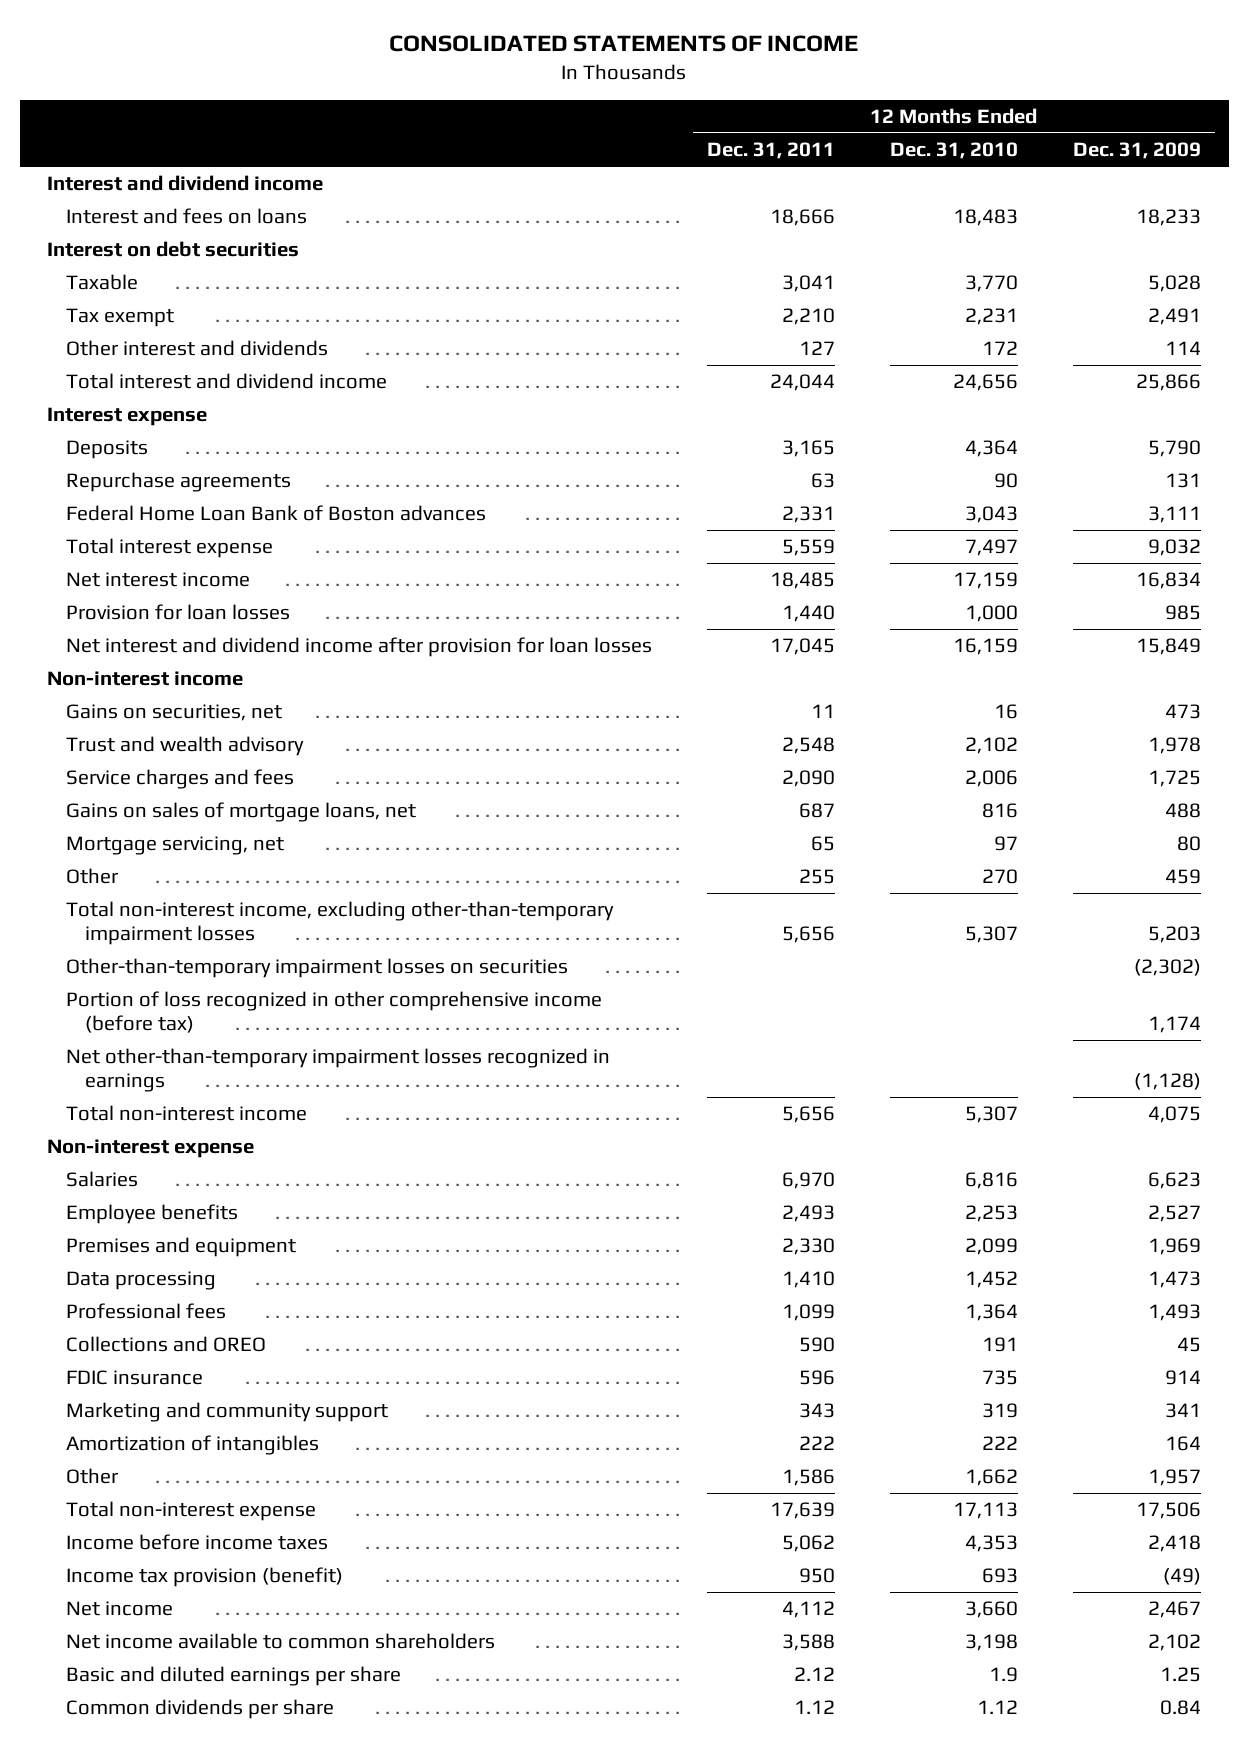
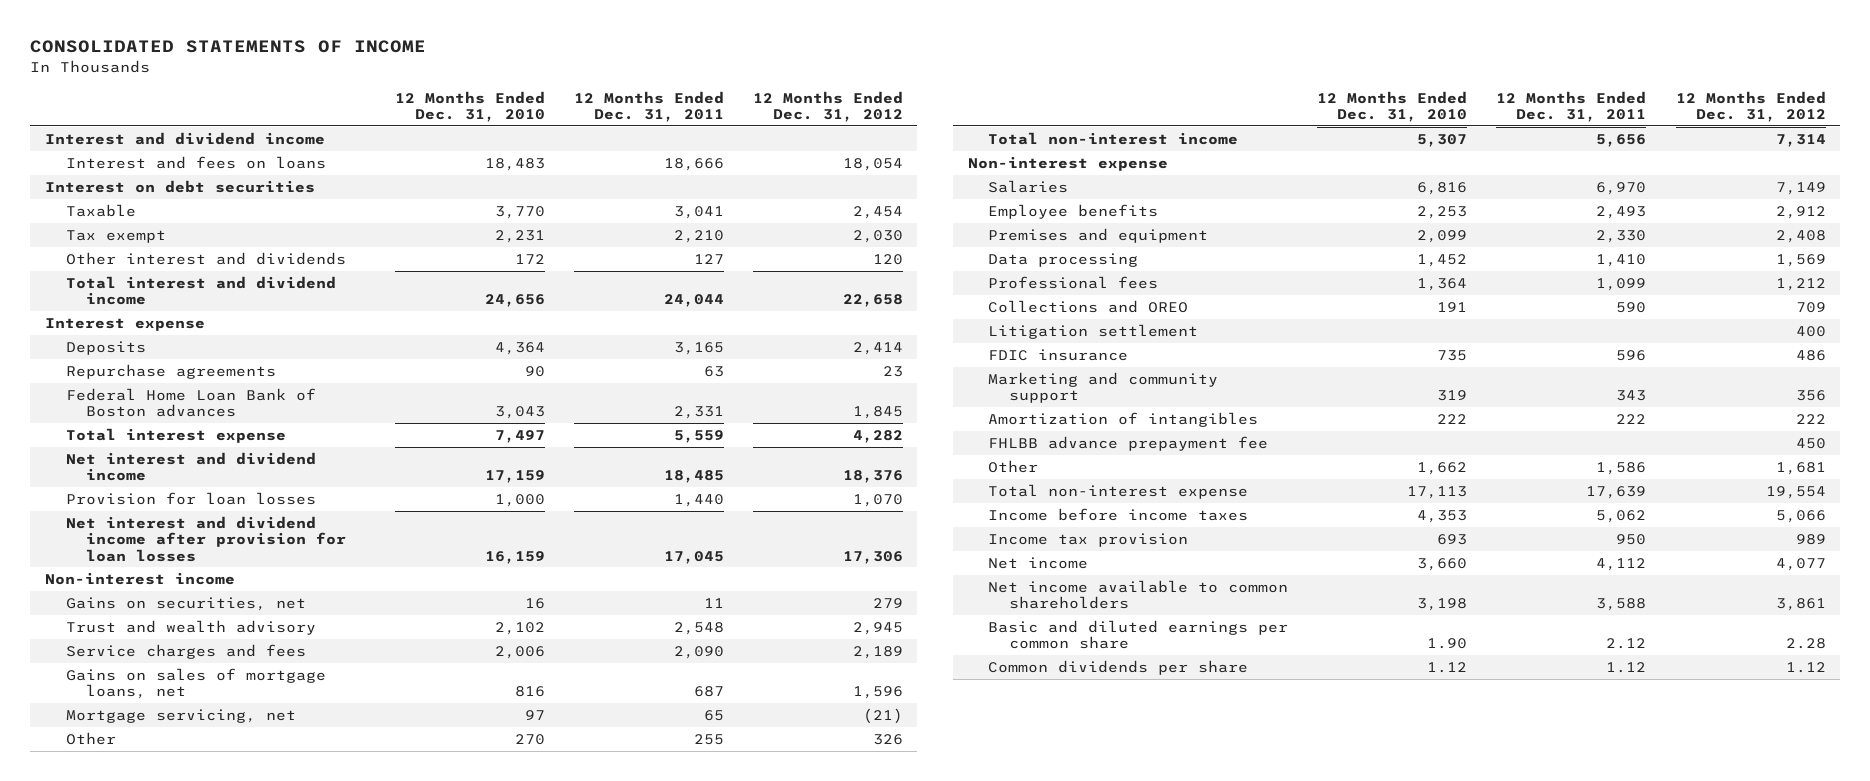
- | 12 Months Ended Dec. 31, 2011 | 12 Months Ended Dec. 31, 2010 | 12 Months Ended Dec. 31, 2009
+ | 12 Months Ended Dec. 31, 2010 | 12 Months Ended Dec. 31, 2011 | 12 Months Ended Dec. 31, 2012
- Net interest income | 18,485 | 17,159 | 16,834
+ Net interest and dividend income | 17,159 | 18,485 | 18,376
- Total non-interest income, excluding other-than-temporary impairment losses | 5,656 | 5,307 | 5,203
- Other-than-temporary impairment losses on securities | | | (2,302)
- Portion of loss recognized in other comprehensive income (before tax) | | | 1,174
- Net other-than-temporary impairment losses recognized in earnings | | | (1,128)
+ Litigation settlement | | | 400
+ FHLBB advance prepayment fee | | | 450
- Income tax provision (benefit) | 950 | 693 | (49)
+ Income tax provision | 693 | 950 | 989
- Basic and diluted earnings per share | 2.12 | 1.9 | 1.25
+ Basic and diluted earnings per common share | 1.90 | 2.12 | 2.28

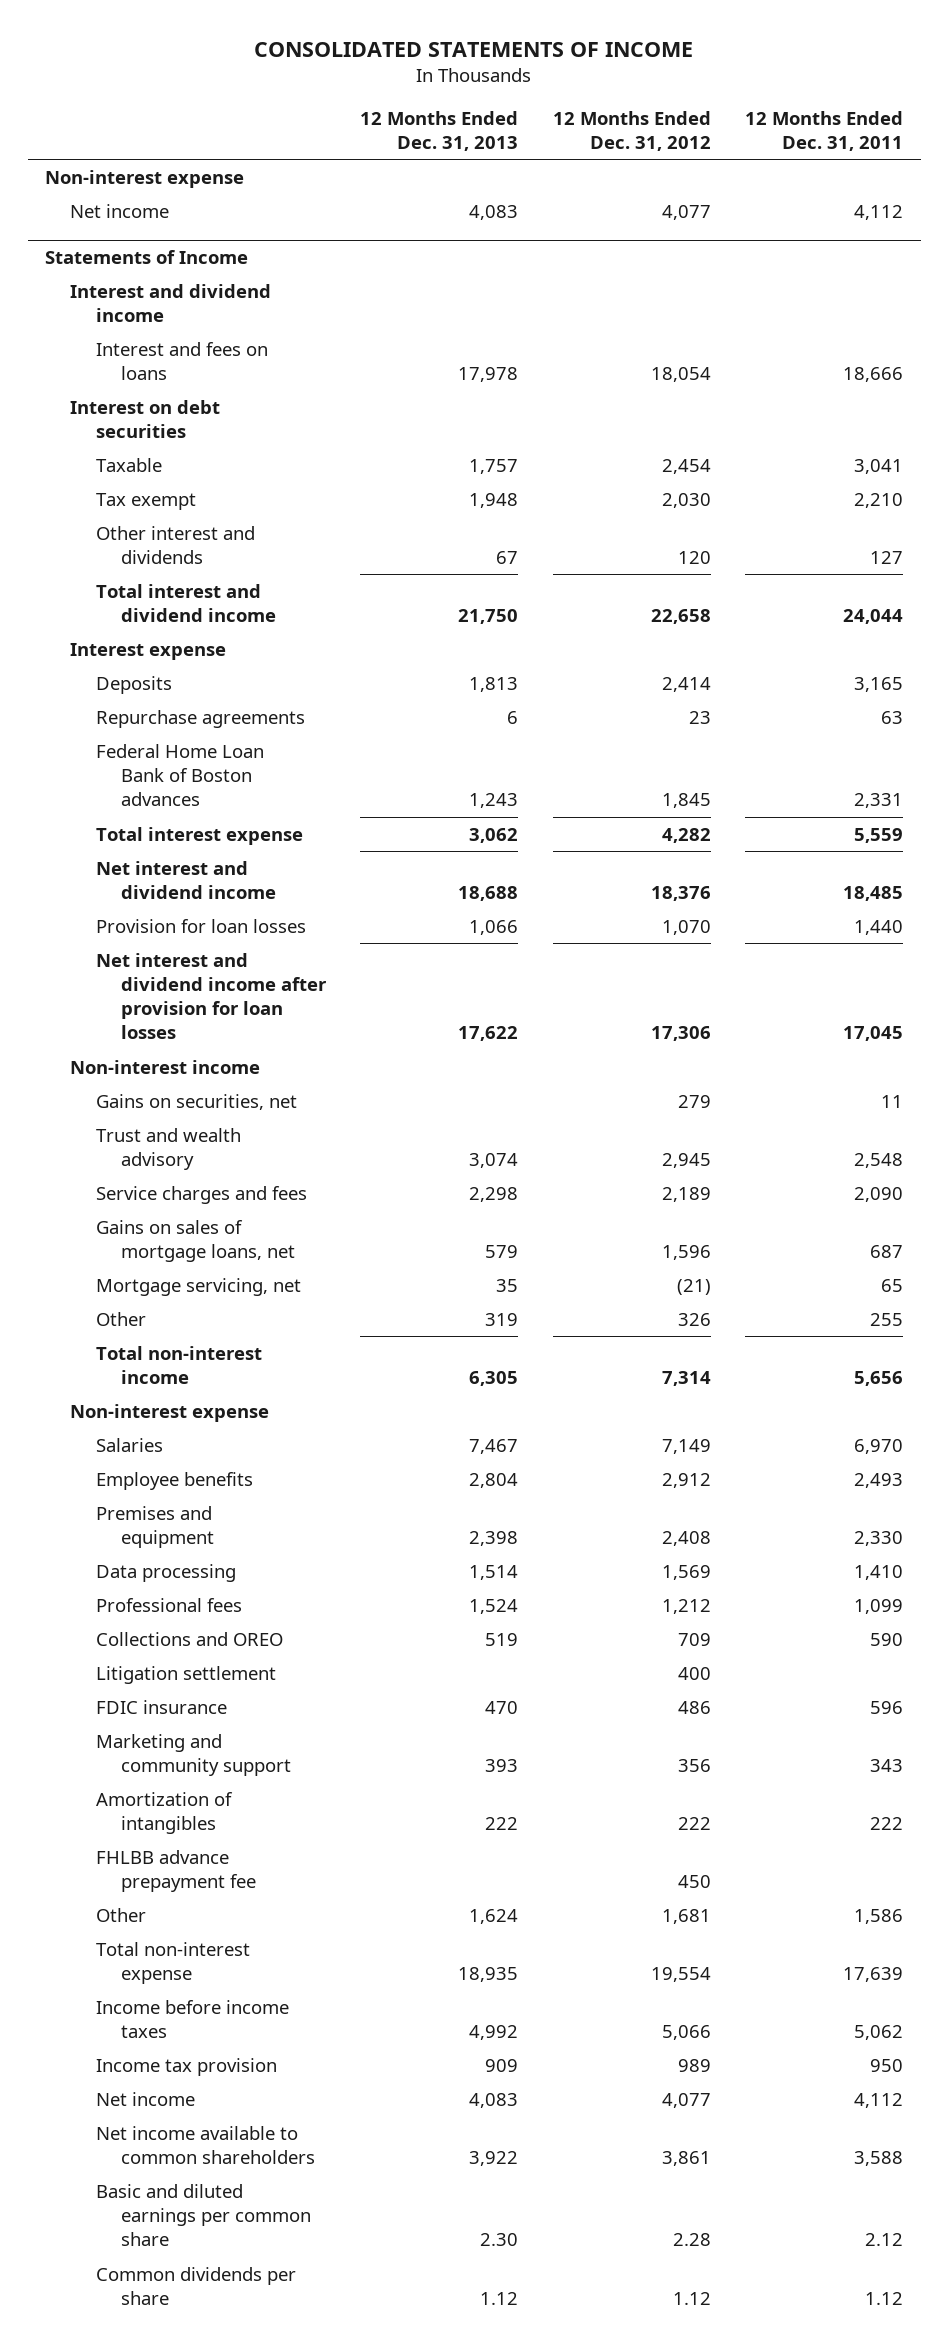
- | 12 Months Ended Dec. 31, 2010 | 12 Months Ended Dec. 31, 2011 | 12 Months Ended Dec. 31, 2012
+ | 12 Months Ended Dec. 31, 2013 | 12 Months Ended Dec. 31, 2012 | 12 Months Ended Dec. 31, 2011
+ Non-interest expense
+ Net income | 4,083 | 4,077 | 4,112
+ Statements of Income

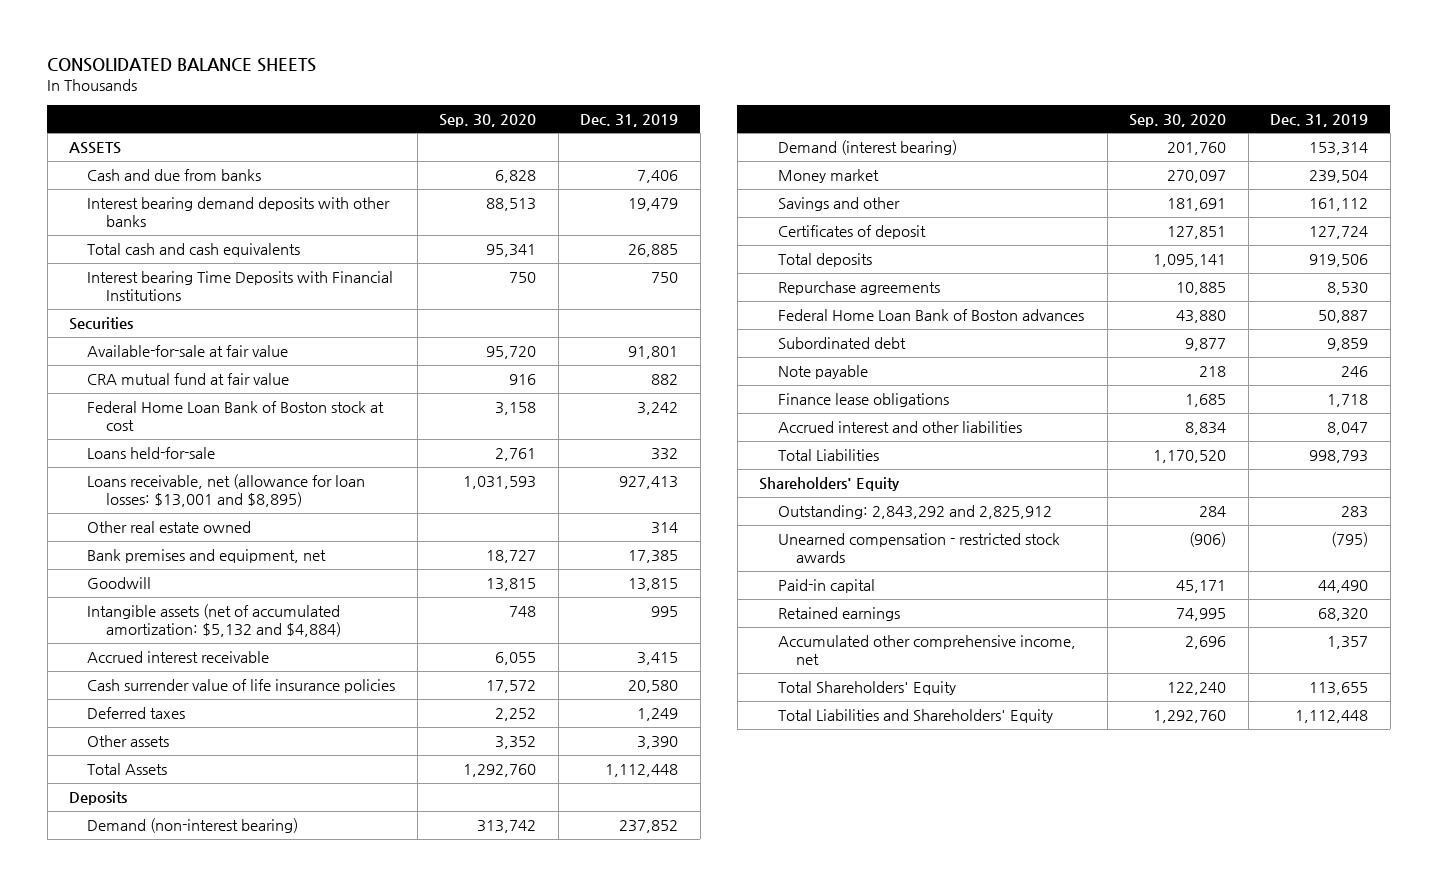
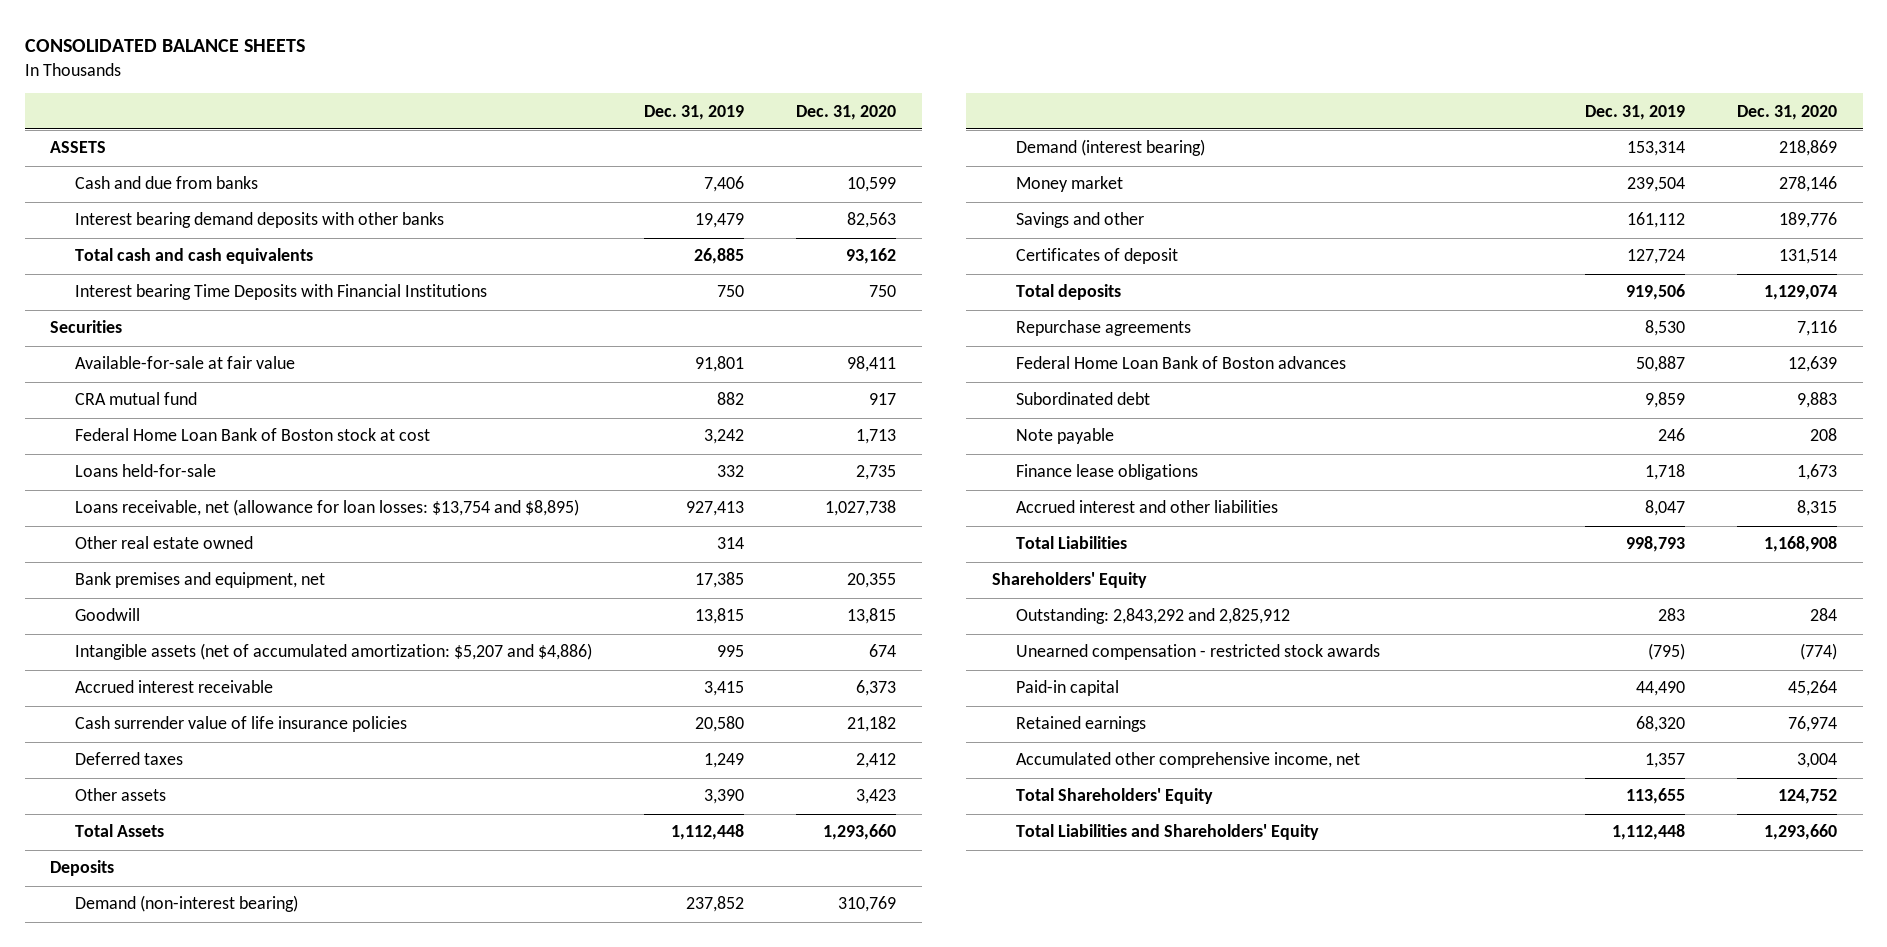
- | Sep. 30, 2020 | Dec. 31, 2019
+ | Dec. 31, 2019 | Dec. 31, 2020
- CRA mutual fund at fair value | 916 | 882
+ CRA mutual fund | 882 | 917
- Loans receivable, net (allowance for loan losses: $13,001 and $8,895) | 1,031,593 | 927,413
+ Loans receivable, net (allowance for loan losses: $13,754 and $8,895) | 927,413 | 1,027,738
- Intangible assets (net of accumulated amortization: $5,132 and $4,884) | 748 | 995
+ Intangible assets (net of accumulated amortization: $5,207 and $4,886) | 995 | 674

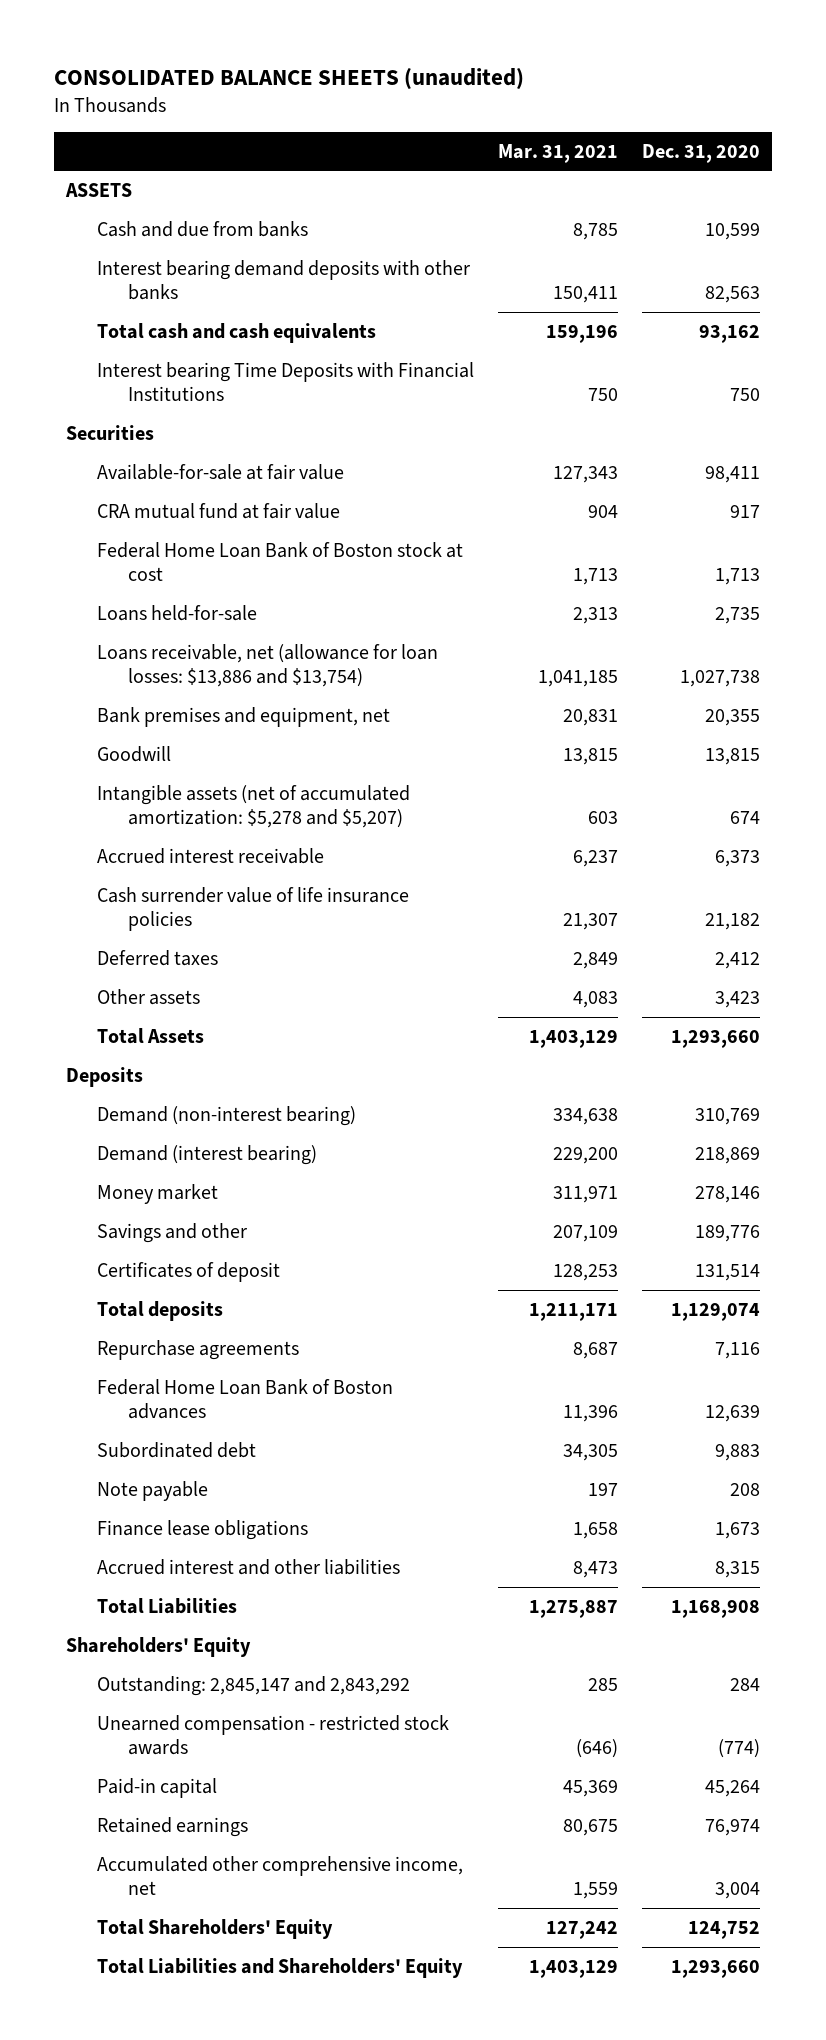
- CONSOLIDATED BALANCE SHEETS
+ CONSOLIDATED BALANCE SHEETS (unaudited)
- | Dec. 31, 2019 | Dec. 31, 2020
+ | Mar. 31, 2021 | Dec. 31, 2020
- CRA mutual fund | 882 | 917
+ CRA mutual fund at fair value | 904 | 917
- Loans receivable, net (allowance for loan losses: $13,754 and $8,895) | 927,413 | 1,027,738
- Other real estate owned | 314 |
+ Loans receivable, net (allowance for loan losses: $13,886 and $13,754) | 1,041,185 | 1,027,738
- Intangible assets (net of accumulated amortization: $5,207 and $4,886) | 995 | 674
+ Intangible assets (net of accumulated amortization: $5,278 and $5,207) | 603 | 674
- Outstanding: 2,843,292 and 2,825,912 | 283 | 284
+ Outstanding: 2,845,147 and 2,843,292 | 285 | 284

